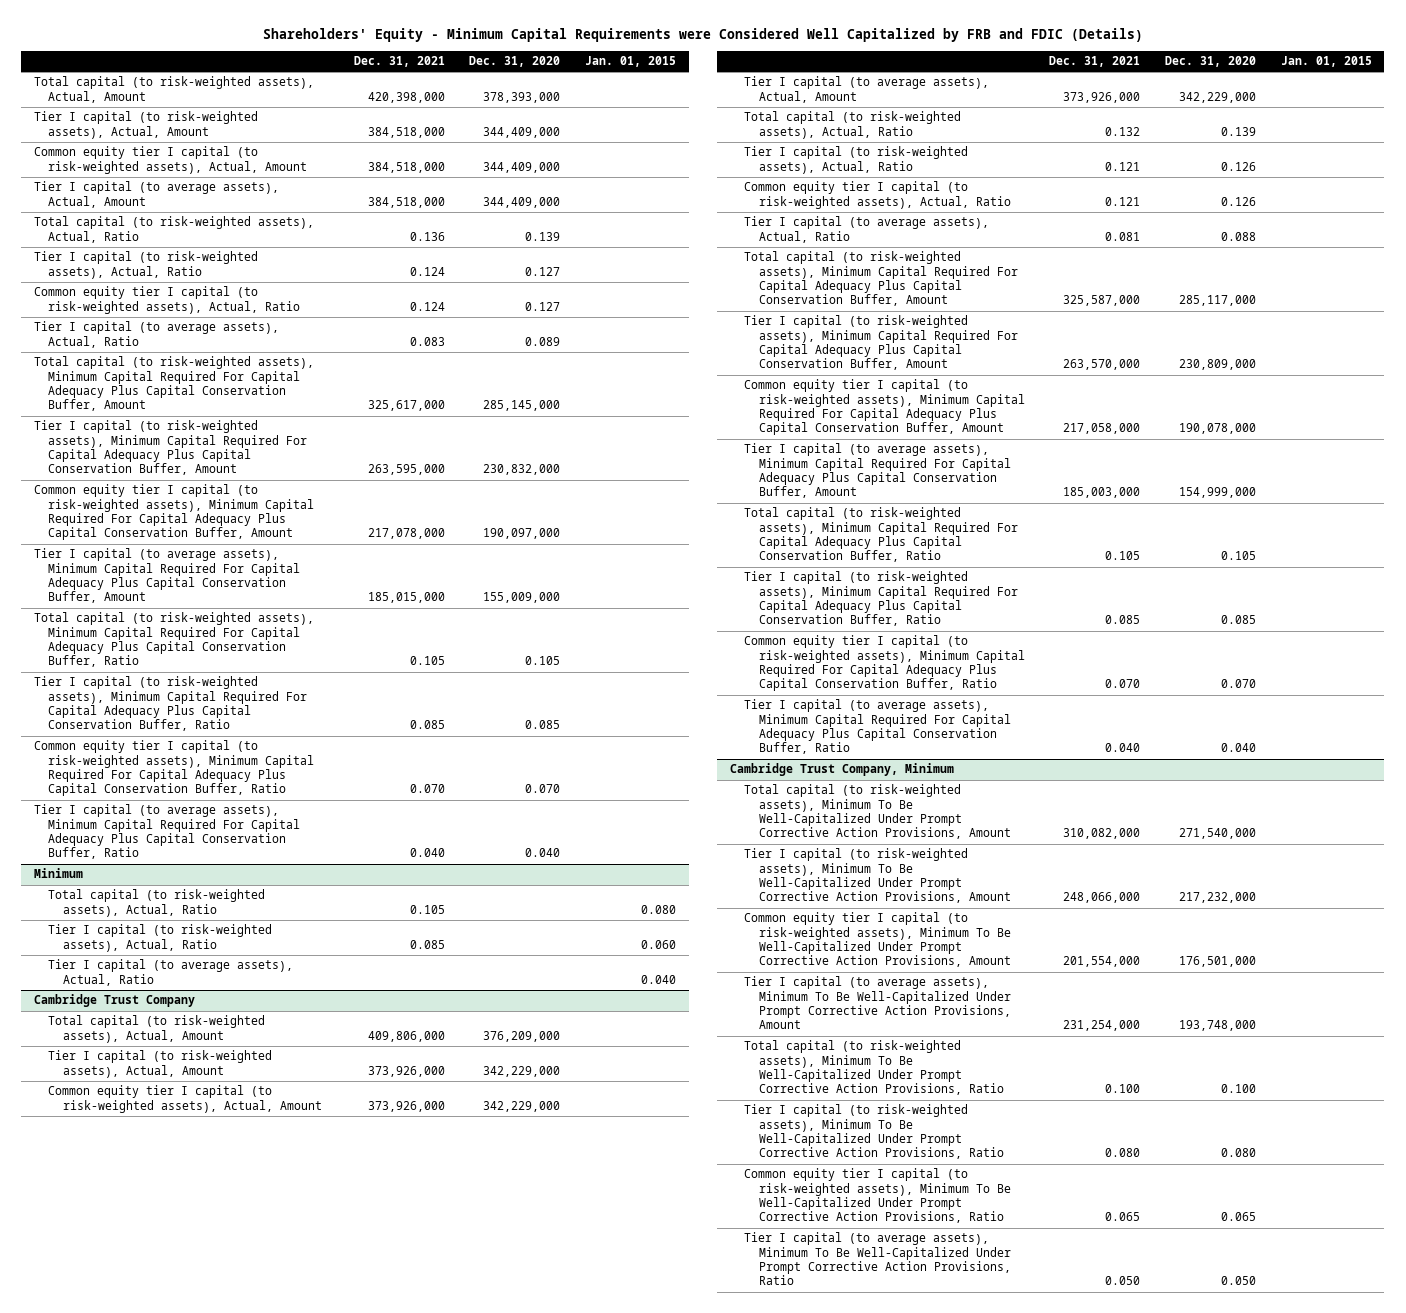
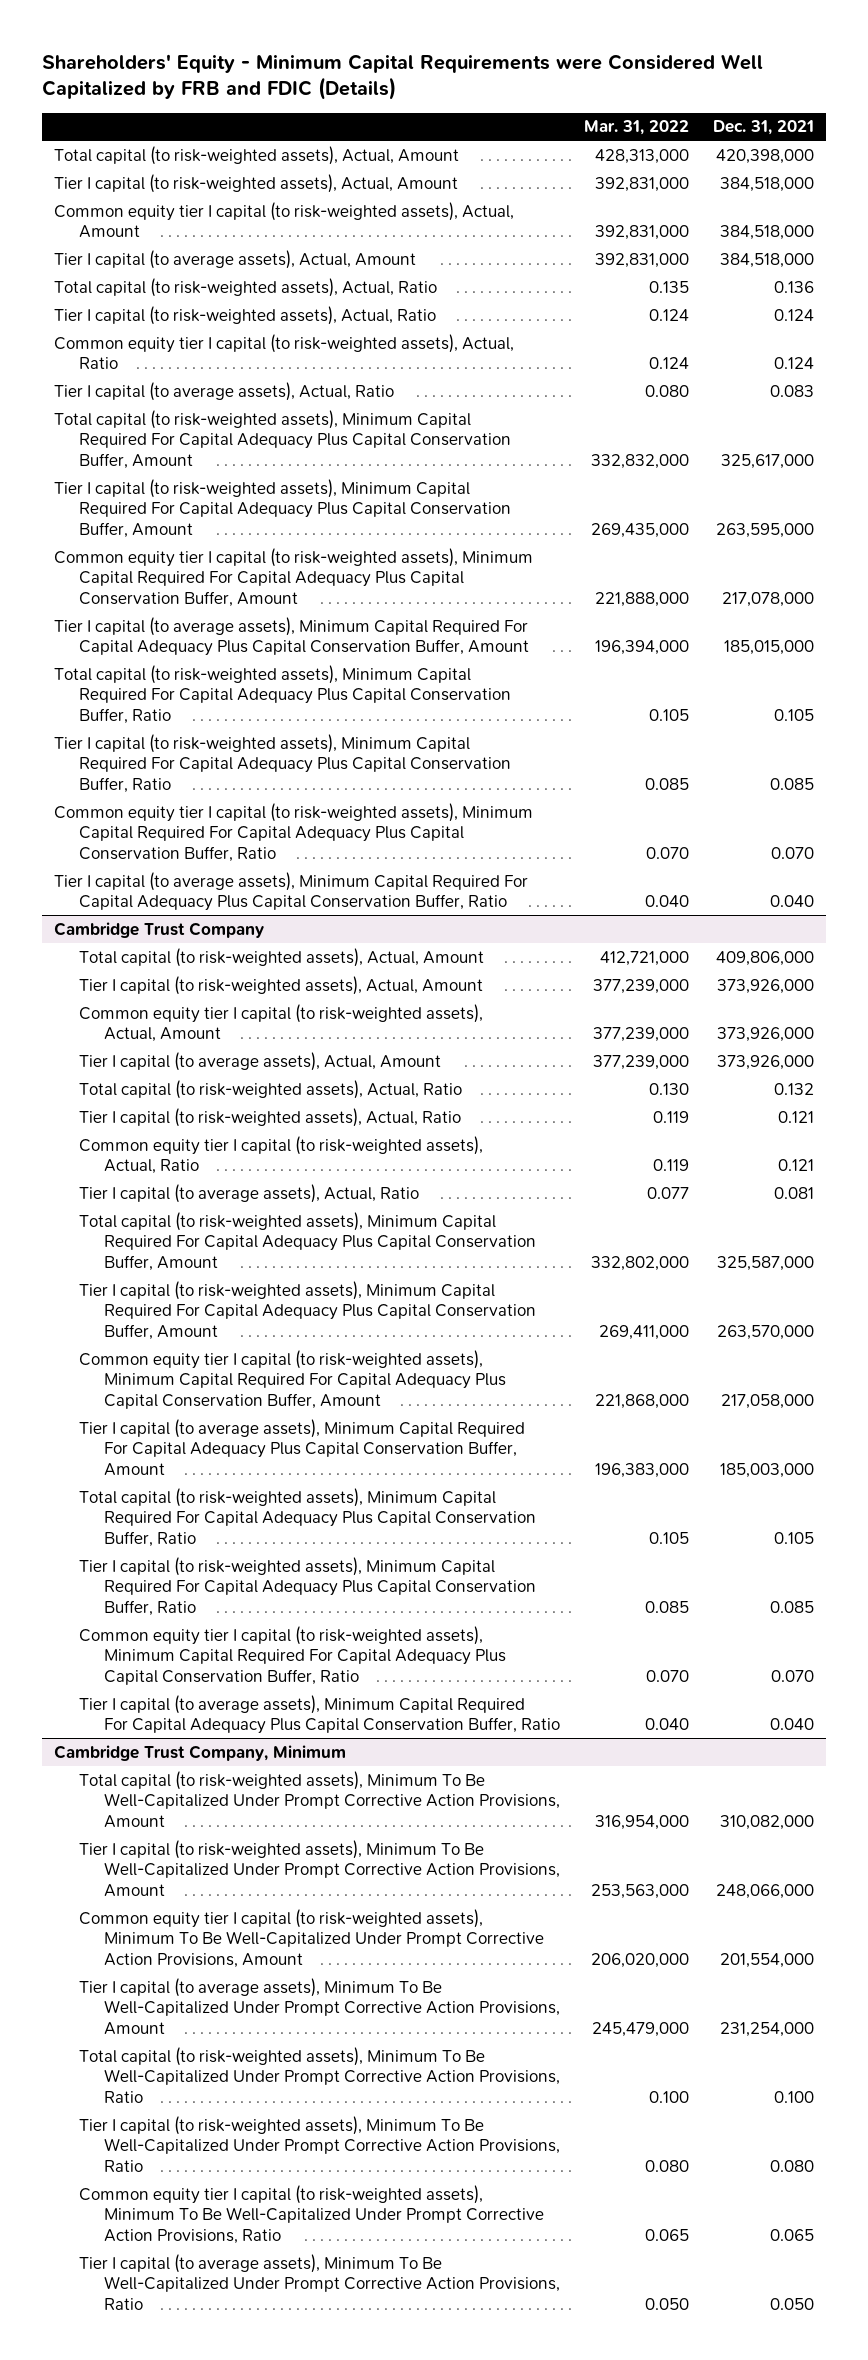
- | Dec. 31, 2021 | Dec. 31, 2020 | Jan. 01, 2015
+ | Mar. 31, 2022 | Dec. 31, 2021
- Minimum
- Total capital (to risk-weighted assets), Actual, Ratio | 0.105 | | 0.080
- Tier I capital (to risk-weighted assets), Actual, Ratio | 0.085 | | 0.060
- Tier I capital (to average assets), Actual, Ratio | | | 0.040

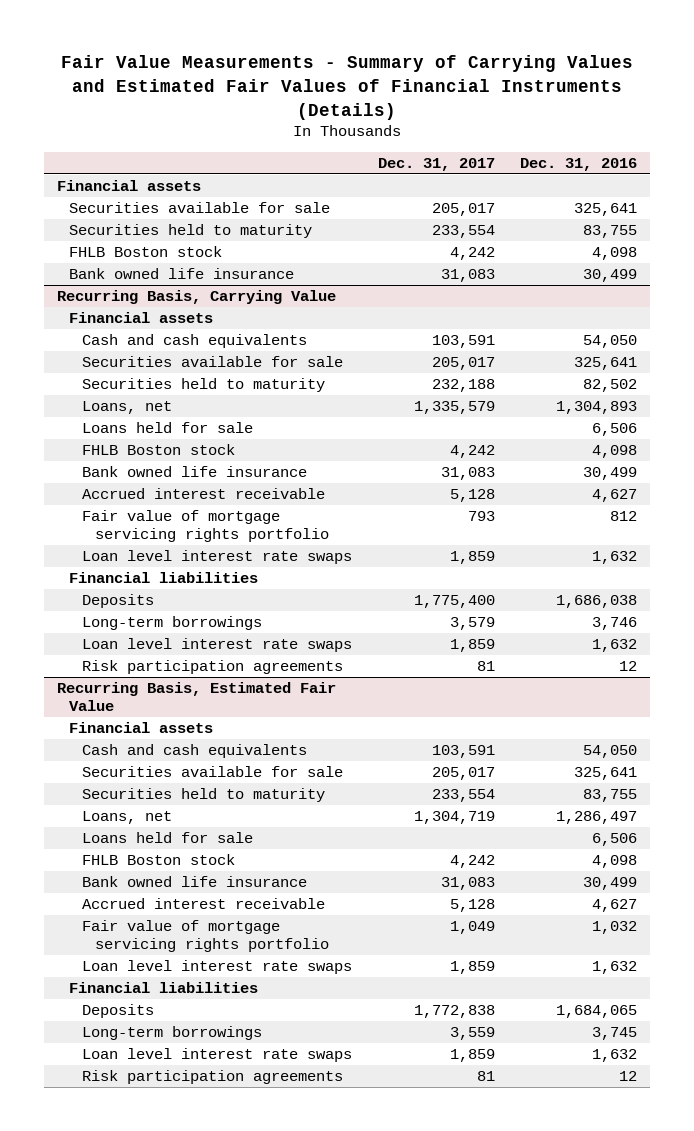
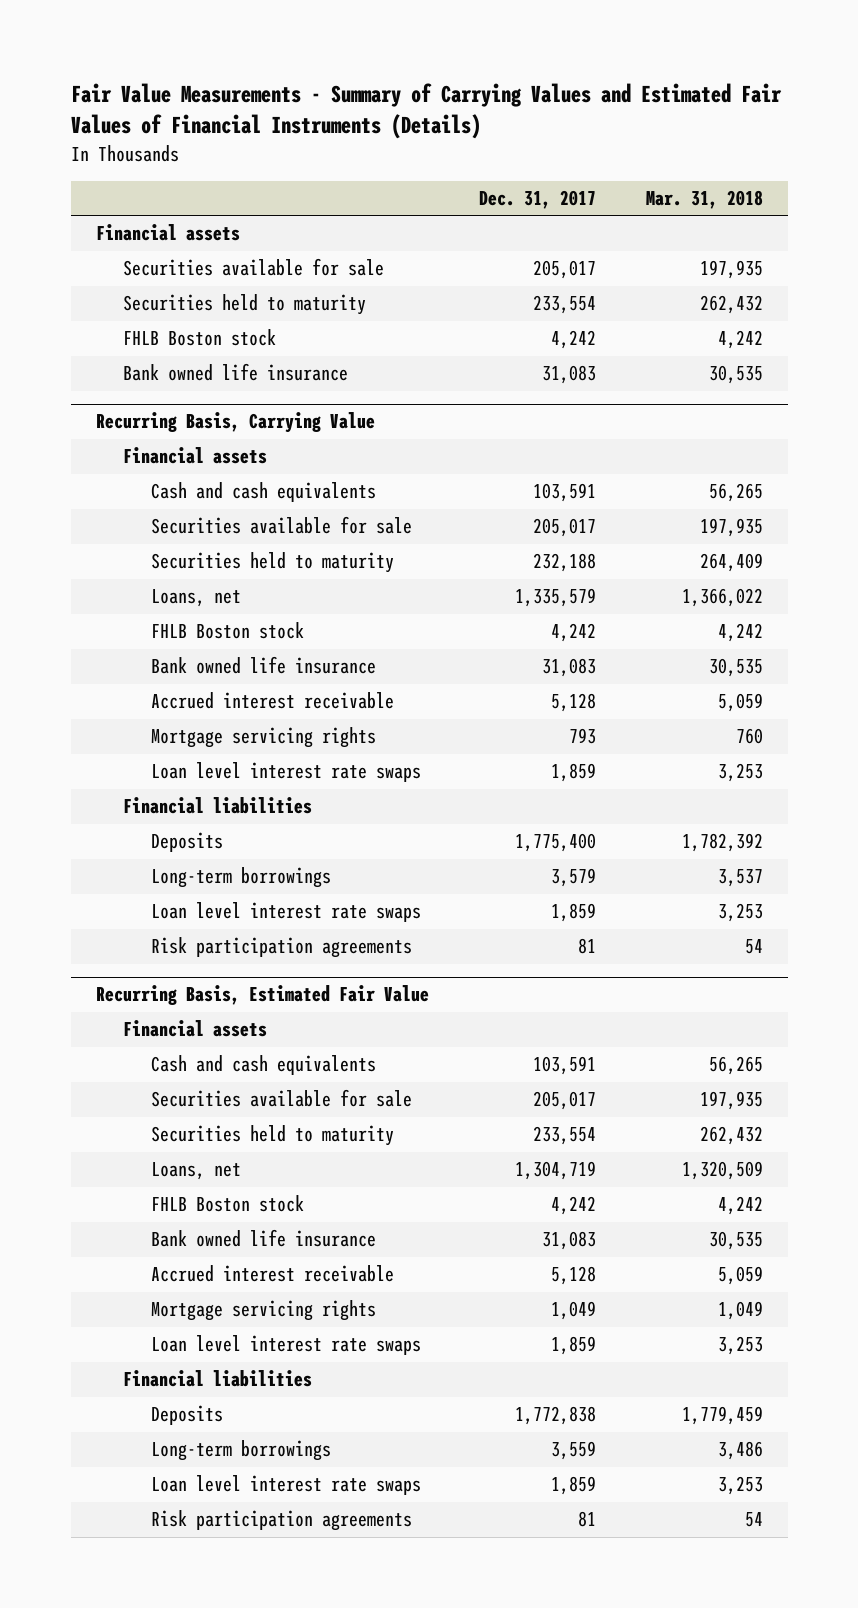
- | Dec. 31, 2017 | Dec. 31, 2016
+ | Dec. 31, 2017 | Mar. 31, 2018
@ Recurring Basis, Carrying Value
- Loans held for sale | | 6,506
- Fair value of mortgage servicing rights portfolio | 793 | 812
+ Mortgage servicing rights | 793 | 760
@ Recurring Basis, Estimated Fair Value
- Loans held for sale | | 6,506
- Fair value of mortgage servicing rights portfolio | 1,049 | 1,032
+ Mortgage servicing rights | 1,049 | 1,049

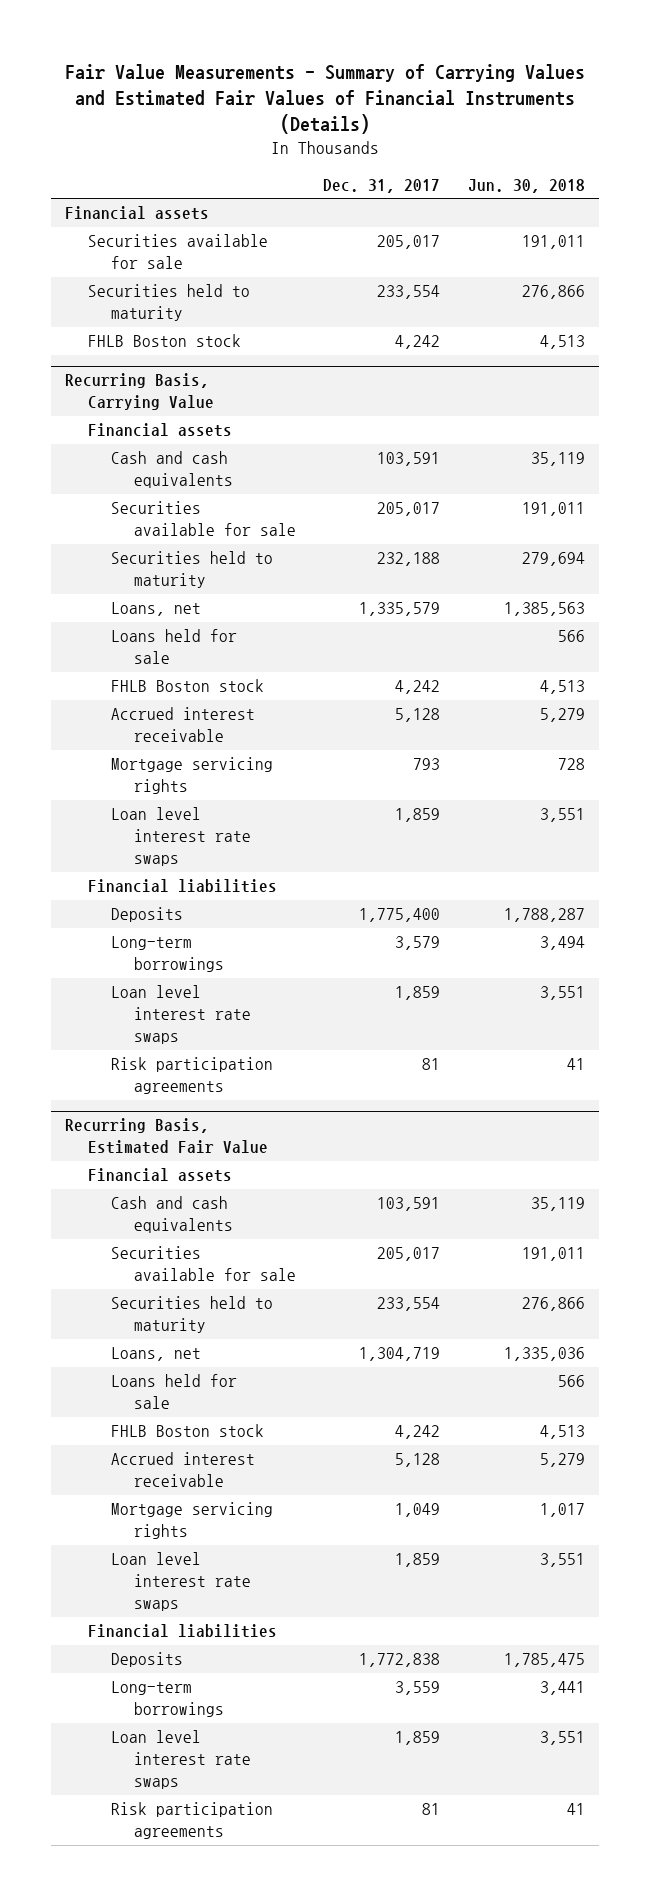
- | Dec. 31, 2017 | Mar. 31, 2018
+ | Dec. 31, 2017 | Jun. 30, 2018
- Bank owned life insurance | 31,083 | 30,535
@ Recurring Basis, Carrying Value
+ Loans held for sale | | 566
- Bank owned life insurance | 31,083 | 30,535
@ Recurring Basis, Estimated Fair Value
+ Loans held for sale | | 566
- Bank owned life insurance | 31,083 | 30,535

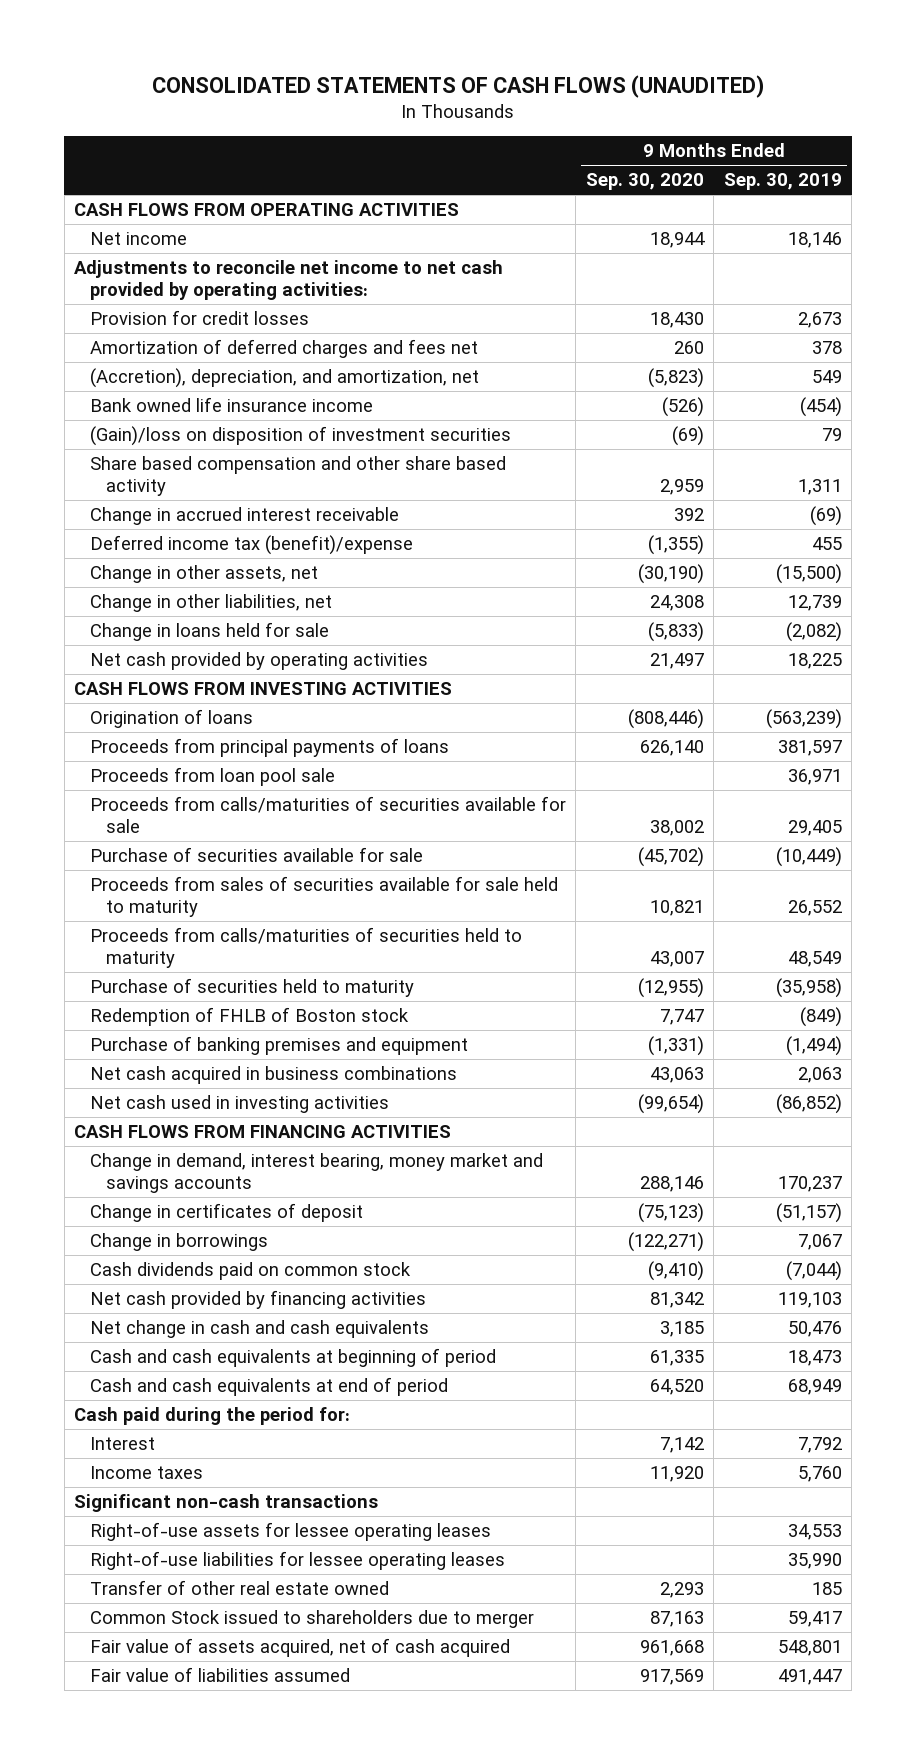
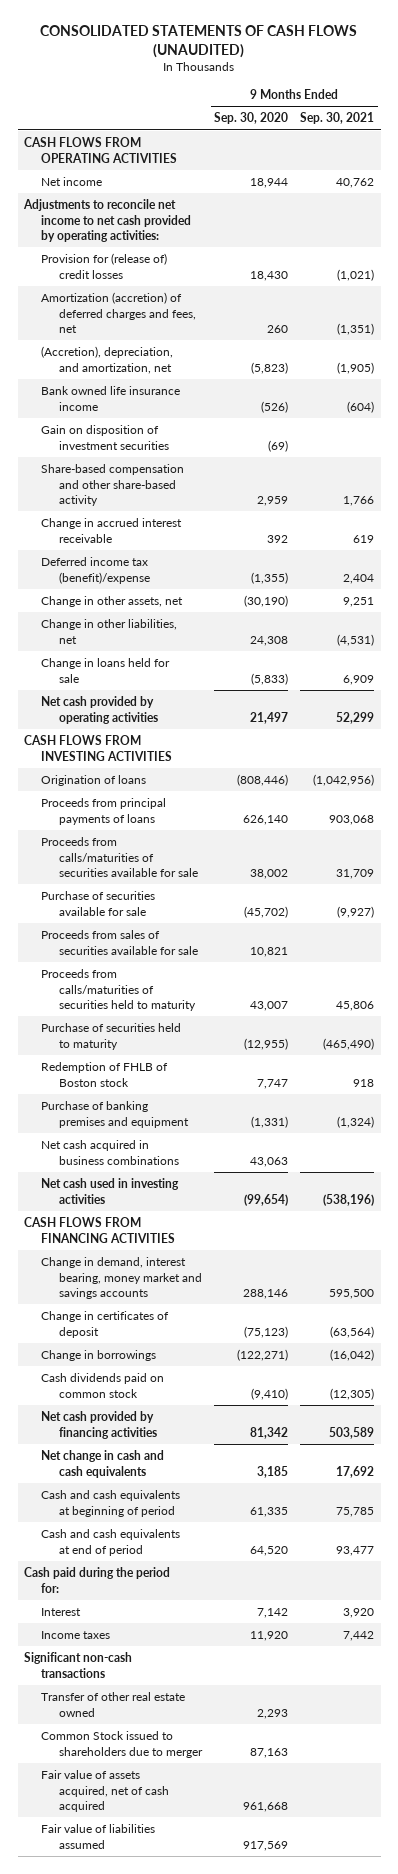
- | 9 Months Ended Sep. 30, 2020 | 9 Months Ended Sep. 30, 2019
+ | 9 Months Ended Sep. 30, 2020 | 9 Months Ended Sep. 30, 2021
- Provision for credit losses | 18,430 | 2,673
- Amortization of deferred charges and fees net | 260 | 378
+ Provision for (release of) credit losses | 18,430 | (1,021)
+ Amortization (accretion) of deferred charges and fees, net | 260 | (1,351)
- (Gain)/loss on disposition of investment securities | (69) | 79
- Share based compensation and other share based activity | 2,959 | 1,311
+ Gain on disposition of investment securities | (69) |
+ Share-based compensation and other share-based activity | 2,959 | 1,766
- Proceeds from loan pool sale | | 36,971
- Proceeds from sales of securities available for sale held to maturity | 10,821 | 26,552
+ Proceeds from sales of securities available for sale | 10,821 |
- Right-of-use assets for lessee operating leases | | 34,553
- Right-of-use liabilities for lessee operating leases | | 35,990

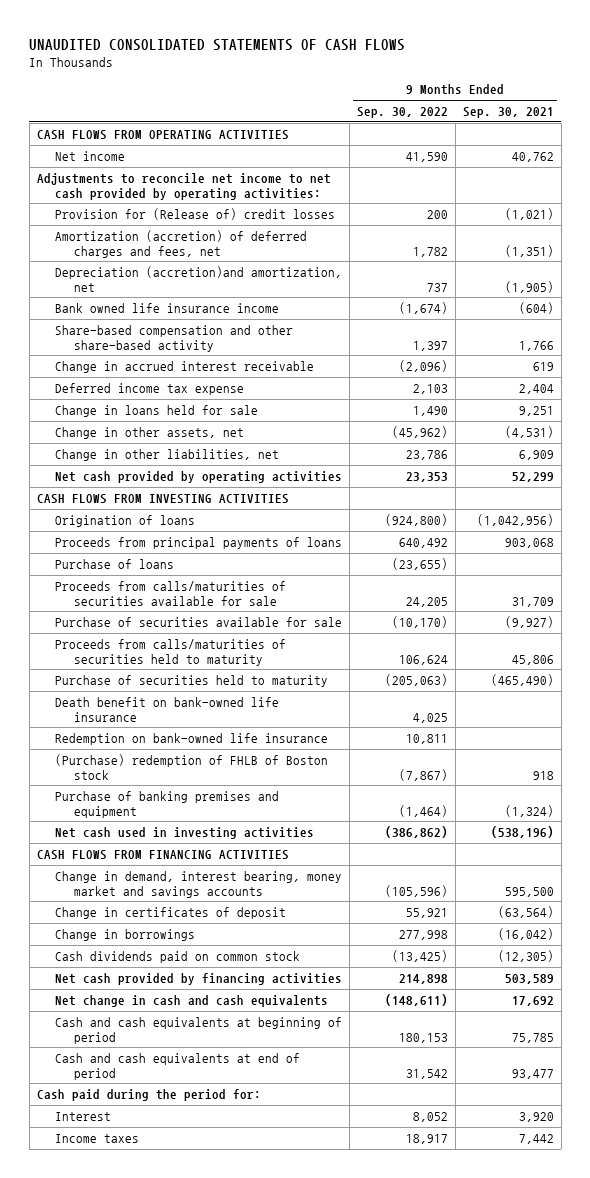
- CONSOLIDATED STATEMENTS OF CASH FLOWS (UNAUDITED)
+ UNAUDITED CONSOLIDATED STATEMENTS OF CASH FLOWS
- | 9 Months Ended Sep. 30, 2020 | 9 Months Ended Sep. 30, 2021
+ | 9 Months Ended Sep. 30, 2022 | 9 Months Ended Sep. 30, 2021
- Provision for (release of) credit losses | 18,430 | (1,021)
+ Provision for (Release of) credit losses | 200 | (1,021)
- (Accretion), depreciation, and amortization, net | (5,823) | (1,905)
+ Depreciation (accretion)and amortization, net | 737 | (1,905)
- Gain on disposition of investment securities | (69) |
- Deferred income tax (benefit)/expense | (1,355) | 2,404
- Change in other assets, net | (30,190) | 9,251
- Change in other liabilities, net | 24,308 | (4,531)
- Change in loans held for sale | (5,833) | 6,909
+ Deferred income tax expense | 2,103 | 2,404
+ Change in loans held for sale | 1,490 | 9,251
+ Change in other assets, net | (45,962) | (4,531)
+ Change in other liabilities, net | 23,786 | 6,909
+ Purchase of loans | (23,655) |
- Proceeds from sales of securities available for sale | 10,821 |
- Redemption of FHLB of Boston stock | 7,747 | 918
+ Death benefit on bank-owned life insurance | 4,025 |
+ Redemption on bank-owned life insurance | 10,811 |
+ (Purchase) redemption of FHLB of Boston stock | (7,867) | 918
- Net cash acquired in business combinations | 43,063 |
- Significant non-cash transactions
- Transfer of other real estate owned | 2,293 |
- Common Stock issued to shareholders due to merger | 87,163 |
- Fair value of assets acquired, net of cash acquired | 961,668 |
- Fair value of liabilities assumed | 917,569 |

